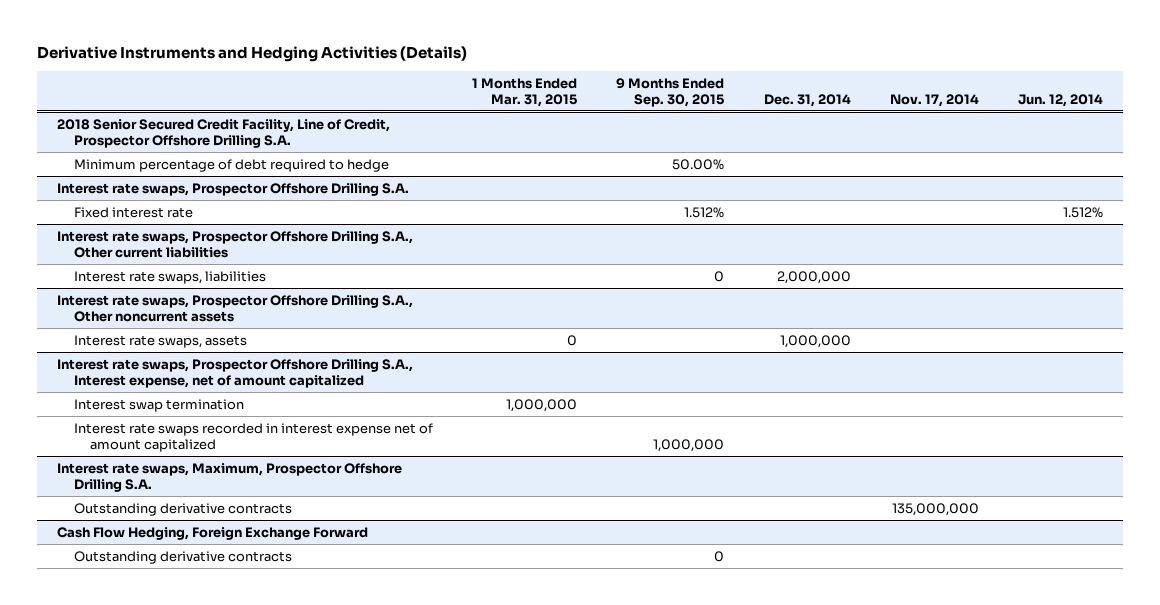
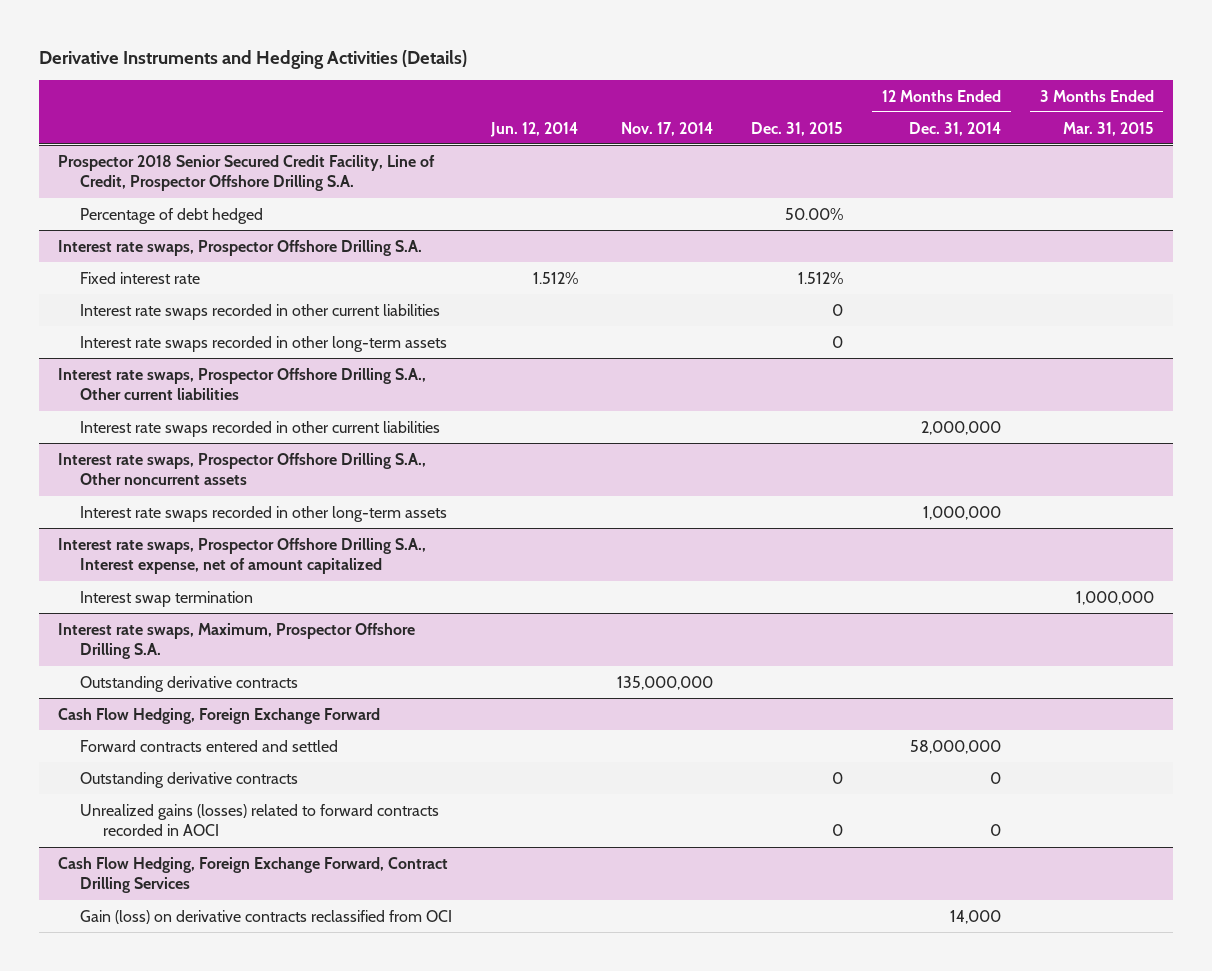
- | 1 Months Ended Mar. 31, 2015 | 9 Months Ended Sep. 30, 2015 | Dec. 31, 2014 | Nov. 17, 2014 | Jun. 12, 2014
+ | Jun. 12, 2014 | Nov. 17, 2014 | Dec. 31, 2015 | 12 Months Ended Dec. 31, 2014 | 3 Months Ended Mar. 31, 2015
- 2018 Senior Secured Credit Facility, Line of Credit, Prospector Offshore Drilling S.A.
- Minimum percentage of debt required to hedge | | 50.00% | | |
+ Prospector 2018 Senior Secured Credit Facility, Line of Credit, Prospector Offshore Drilling S.A.
+ Percentage of debt hedged | | | 50.00% | |
@ Interest rate swaps, Prospector Offshore Drilling S.A.
+ Interest rate swaps recorded in other current liabilities | | | 0 | |
+ Interest rate swaps recorded in other long-term assets | | | 0 | |
@ Interest rate swaps, Prospector Offshore Drilling S.A., Other current liabilities
- Interest rate swaps, liabilities | | 0 | 2,000,000 | |
+ Interest rate swaps recorded in other current liabilities | | | | 2,000,000 |
@ Interest rate swaps, Prospector Offshore Drilling S.A., Other noncurrent assets
- Interest rate swaps, assets | 0 | | 1,000,000 | |
+ Interest rate swaps recorded in other long-term assets | | | | 1,000,000 |
@ Interest rate swaps, Prospector Offshore Drilling S.A., Interest expense, net of amount capitalized
- Interest rate swaps recorded in interest expense net of amount capitalized | | 1,000,000 | | |
@ Cash Flow Hedging, Foreign Exchange Forward
+ Forward contracts entered and settled | | | | 58,000,000 |
+ Unrealized gains (losses) related to forward contracts recorded in AOCI | | | 0 | 0 |
+ Cash Flow Hedging, Foreign Exchange Forward, Contract Drilling Services
+ Gain (loss) on derivative contracts reclassified from OCI | | | | 14,000 |

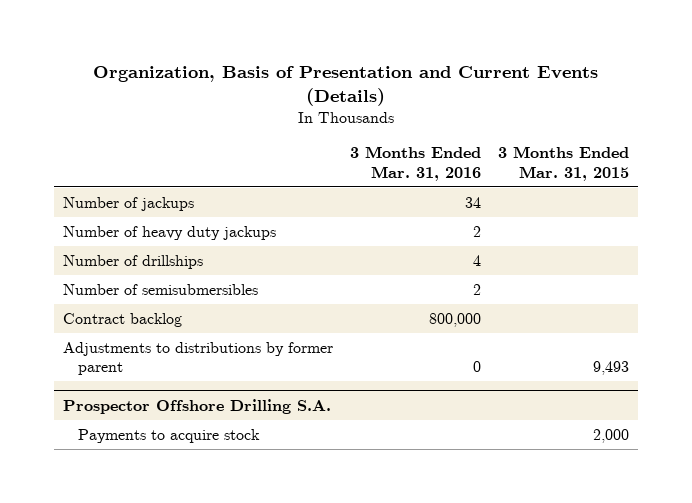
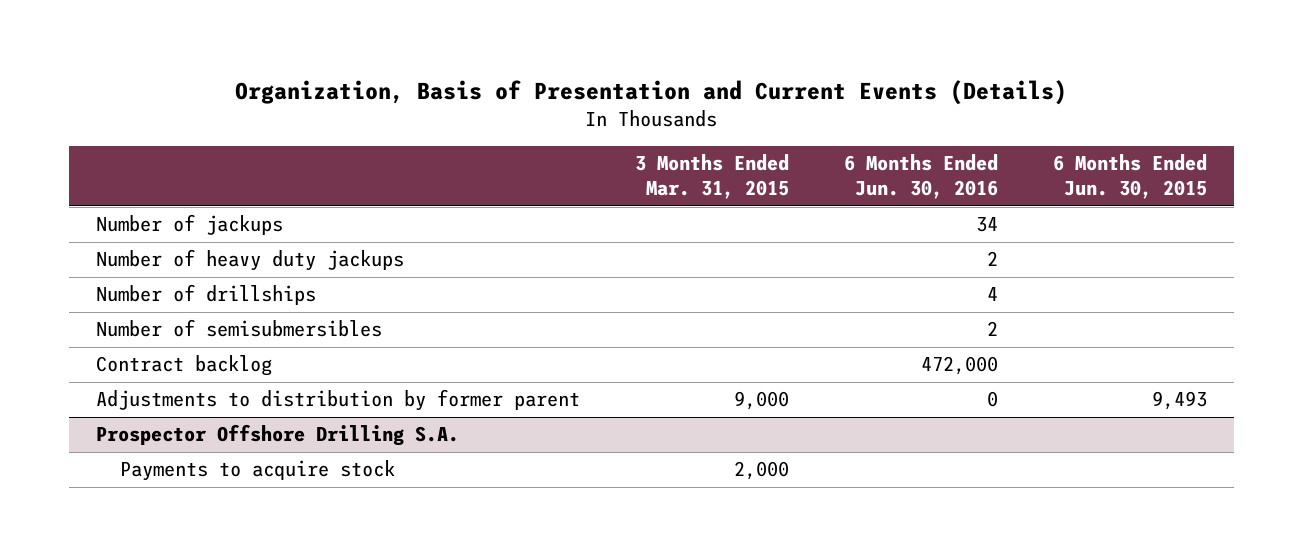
- | 3 Months Ended Mar. 31, 2016 | 3 Months Ended Mar. 31, 2015
+ | 3 Months Ended Mar. 31, 2015 | 6 Months Ended Jun. 30, 2016 | 6 Months Ended Jun. 30, 2015
- Adjustments to distributions by former parent | 0 | 9,493
+ Adjustments to distribution by former parent | 9,000 | 0 | 9,493

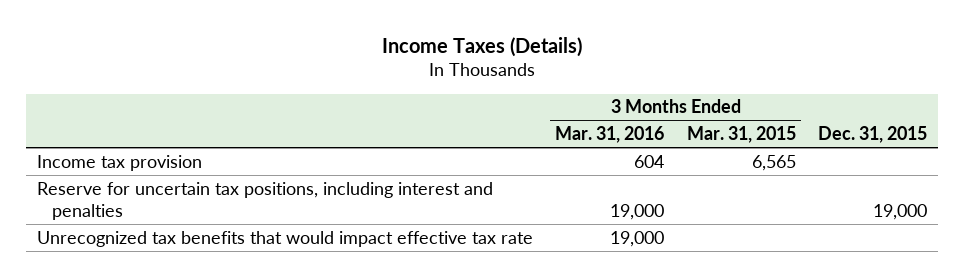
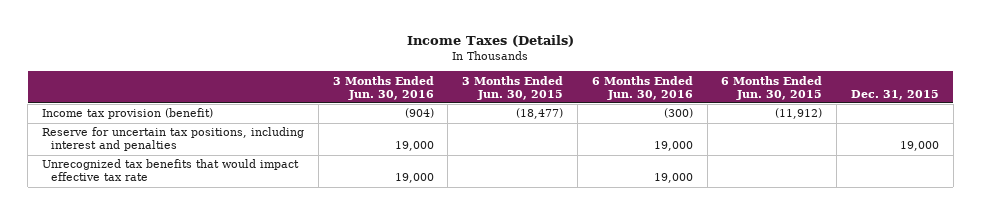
- | 3 Months Ended Mar. 31, 2016 | 3 Months Ended Mar. 31, 2015 | Dec. 31, 2015
+ | 3 Months Ended Jun. 30, 2016 | 3 Months Ended Jun. 30, 2015 | 6 Months Ended Jun. 30, 2016 | 6 Months Ended Jun. 30, 2015 | Dec. 31, 2015
- Income tax provision | 604 | 6,565 |
+ Income tax provision (benefit) | (904) | (18,477) | (300) | (11,912) |

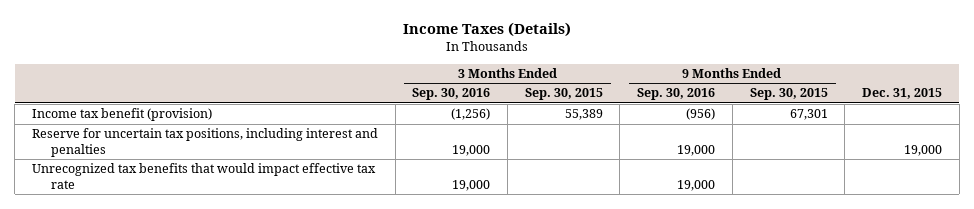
- | 3 Months Ended Jun. 30, 2016 | 3 Months Ended Jun. 30, 2015 | 6 Months Ended Jun. 30, 2016 | 6 Months Ended Jun. 30, 2015 | Dec. 31, 2015
+ | 3 Months Ended Sep. 30, 2016 | 3 Months Ended Sep. 30, 2015 | 9 Months Ended Sep. 30, 2016 | 9 Months Ended Sep. 30, 2015 | Dec. 31, 2015
- Income tax provision (benefit) | (904) | (18,477) | (300) | (11,912) |
+ Income tax benefit (provision) | (1,256) | 55,389 | (956) | 67,301 |

